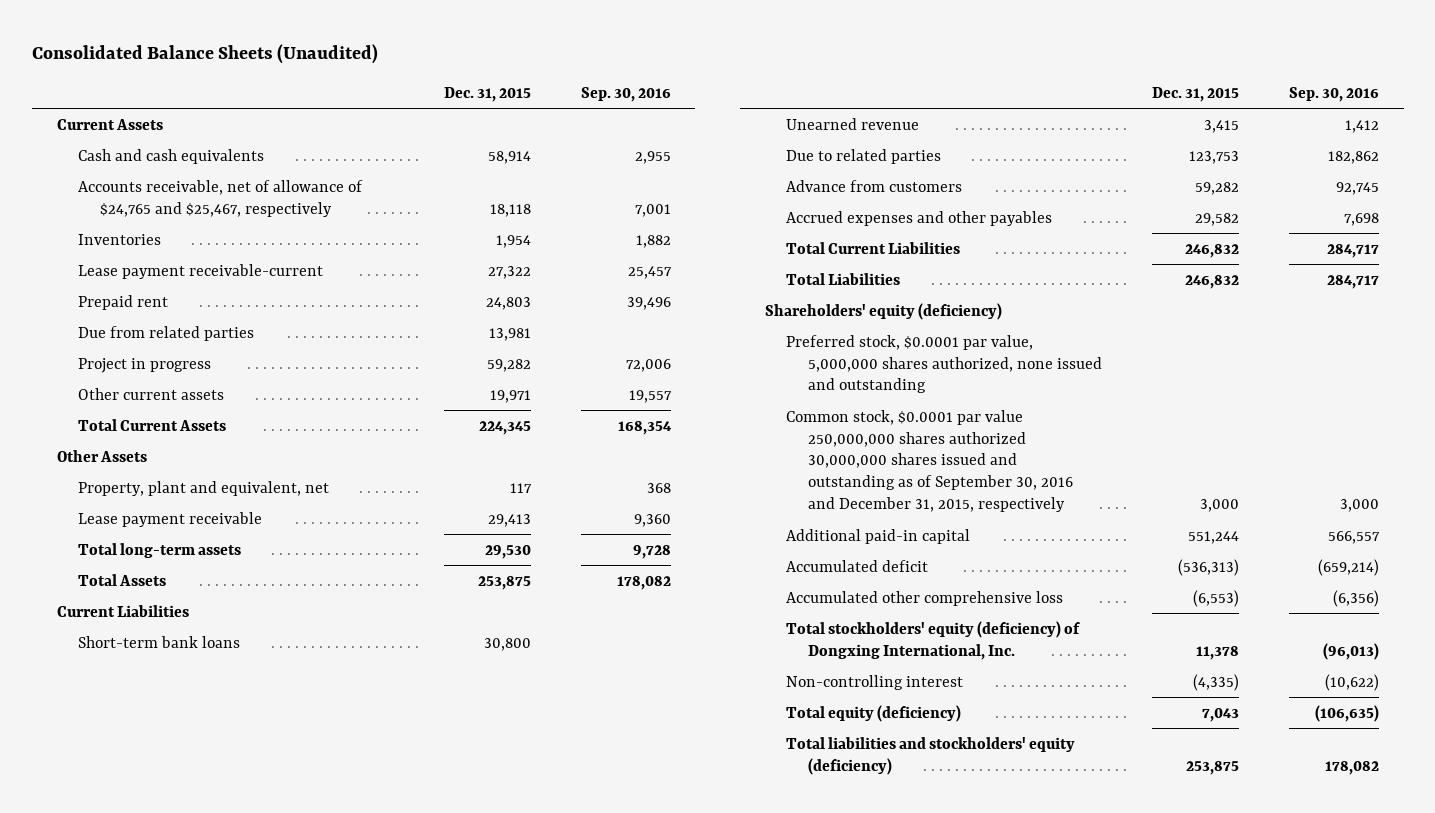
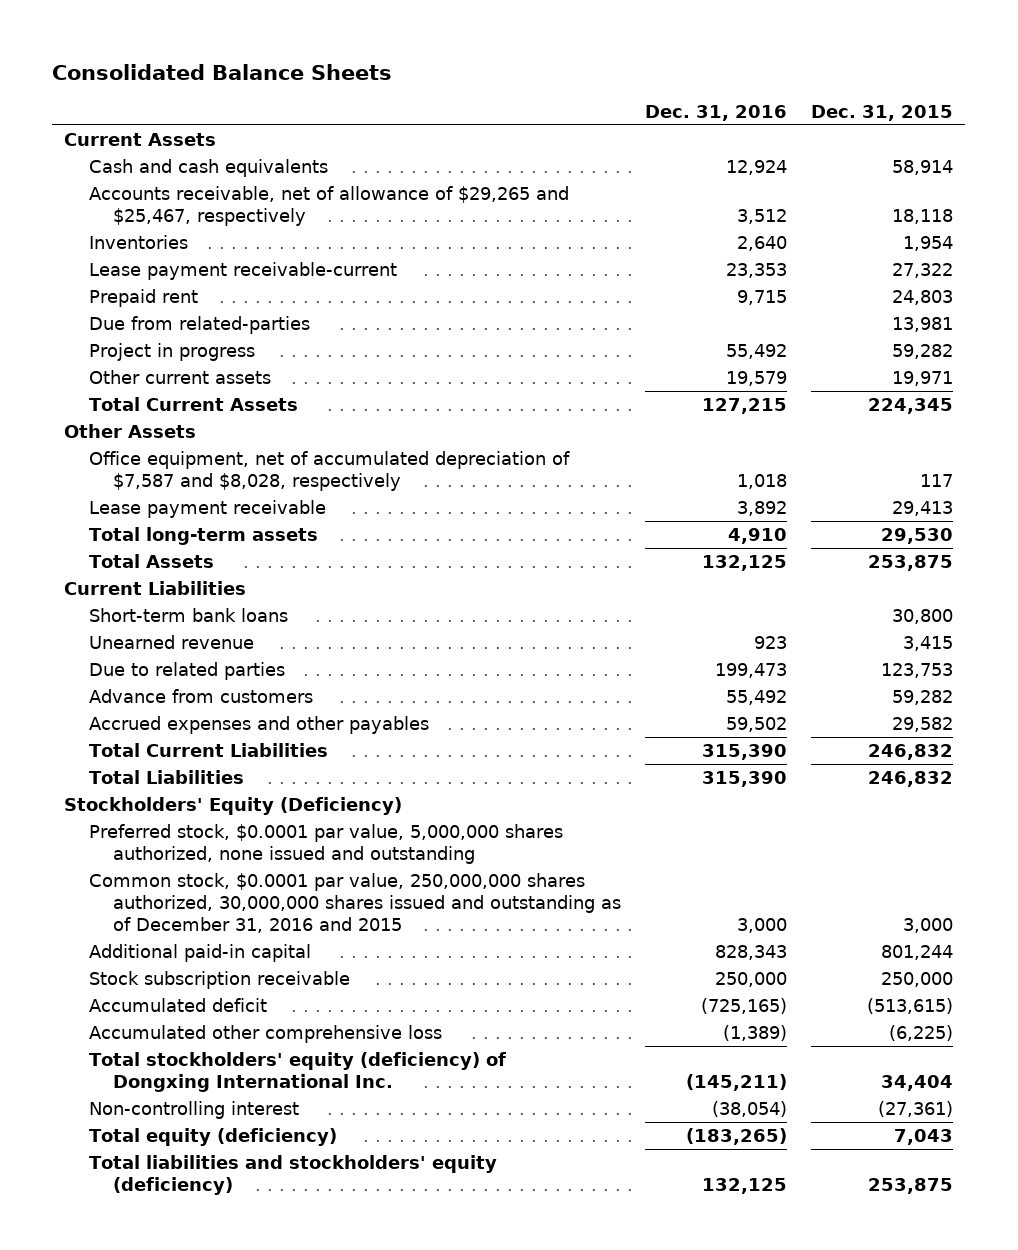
- Consolidated Balance Sheets (Unaudited)
+ Consolidated Balance Sheets
- | Dec. 31, 2015 | Sep. 30, 2016
+ | Dec. 31, 2016 | Dec. 31, 2015
- Accounts receivable, net of allowance of $24,765 and $25,467, respectively | 18,118 | 7,001
+ Accounts receivable, net of allowance of $29,265 and $25,467, respectively | 3,512 | 18,118
- Due from related parties | 13,981 |
+ Due from related-parties | | 13,981
- Property, plant and equivalent, net | 117 | 368
+ Office equipment, net of accumulated depreciation of $7,587 and $8,028, respectively | 1,018 | 117
- Shareholders' equity (deficiency)
+ Stockholders' Equity (Deficiency)
- Common stock, $0.0001 par value 250,000,000 shares authorized 30,000,000 shares issued and outstanding as of September 30, 2016 and December 31, 2015, respectively | 3,000 | 3,000
- Additional paid-in capital | 551,244 | 566,557
- Accumulated deficit | (536,313) | (659,214)
- Accumulated other comprehensive loss | (6,553) | (6,356)
- Total stockholders' equity (deficiency) of Dongxing International, Inc. | 11,378 | (96,013)
- Non-controlling interest | (4,335) | (10,622)
+ Common stock, $0.0001 par value, 250,000,000 shares authorized, 30,000,000 shares issued and outstanding as of December 31, 2016 and 2015 | 3,000 | 3,000
+ Additional paid-in capital | 828,343 | 801,244
+ Stock subscription receivable | 250,000 | 250,000
+ Accumulated deficit | (725,165) | (513,615)
+ Accumulated other comprehensive loss | (1,389) | (6,225)
+ Total stockholders' equity (deficiency) of Dongxing International Inc. | (145,211) | 34,404
+ Non-controlling interest | (38,054) | (27,361)

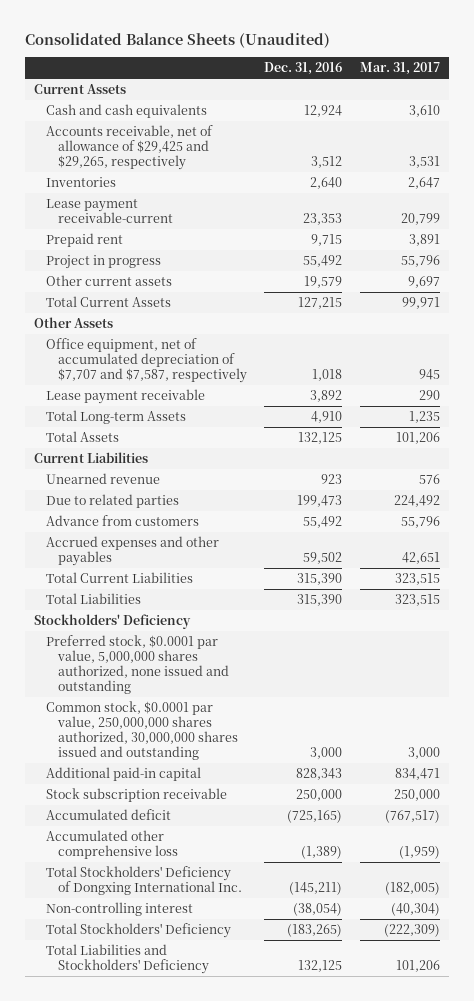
- Consolidated Balance Sheets
+ Consolidated Balance Sheets (Unaudited)
- | Dec. 31, 2016 | Dec. 31, 2015
+ | Dec. 31, 2016 | Mar. 31, 2017
- Accounts receivable, net of allowance of $29,265 and $25,467, respectively | 3,512 | 18,118
+ Accounts receivable, net of allowance of $29,425 and $29,265, respectively | 3,512 | 3,531
- Due from related-parties | | 13,981
- Office equipment, net of accumulated depreciation of $7,587 and $8,028, respectively | 1,018 | 117
+ Office equipment, net of accumulated depreciation of $7,707 and $7,587, respectively | 1,018 | 945
- Total long-term assets | 4,910 | 29,530
+ Total Long-term Assets | 4,910 | 1,235
- Short-term bank loans | | 30,800
- Stockholders' Equity (Deficiency)
+ Stockholders' Deficiency
- Common stock, $0.0001 par value, 250,000,000 shares authorized, 30,000,000 shares issued and outstanding as of December 31, 2016 and 2015 | 3,000 | 3,000
+ Common stock, $0.0001 par value, 250,000,000 shares authorized, 30,000,000 shares issued and outstanding | 3,000 | 3,000
- Total stockholders' equity (deficiency) of Dongxing International Inc. | (145,211) | 34,404
+ Total Stockholders' Deficiency of Dongxing International Inc. | (145,211) | (182,005)
- Total equity (deficiency) | (183,265) | 7,043
- Total liabilities and stockholders' equity (deficiency) | 132,125 | 253,875
+ Total Stockholders' Deficiency | (183,265) | (222,309)
+ Total Liabilities and Stockholders' Deficiency | 132,125 | 101,206

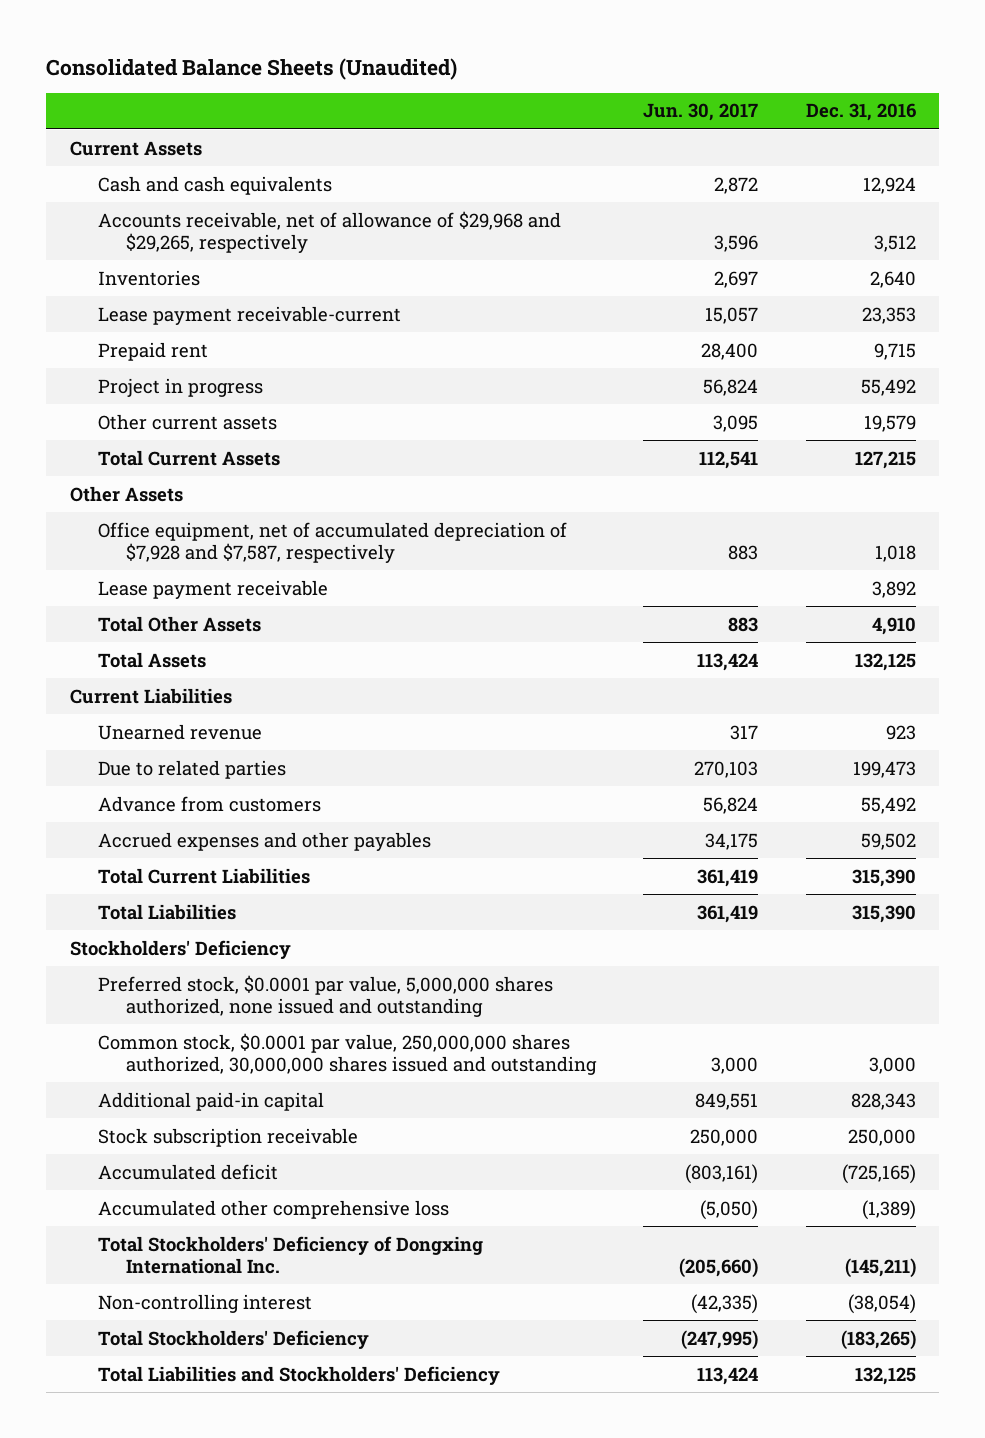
- | Dec. 31, 2016 | Mar. 31, 2017
+ | Jun. 30, 2017 | Dec. 31, 2016
- Accounts receivable, net of allowance of $29,425 and $29,265, respectively | 3,512 | 3,531
+ Accounts receivable, net of allowance of $29,968 and $29,265, respectively | 3,596 | 3,512
- Office equipment, net of accumulated depreciation of $7,707 and $7,587, respectively | 1,018 | 945
+ Office equipment, net of accumulated depreciation of $7,928 and $7,587, respectively | 883 | 1,018
- Total Long-term Assets | 4,910 | 1,235
+ Total Other Assets | 883 | 4,910

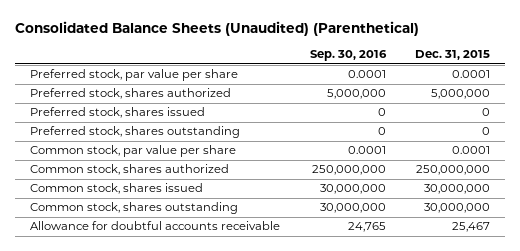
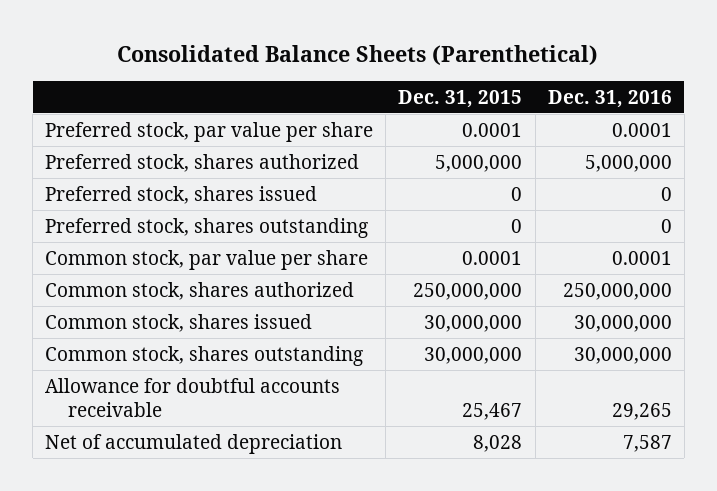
- Consolidated Balance Sheets (Unaudited) (Parenthetical)
+ Consolidated Balance Sheets (Parenthetical)
- | Sep. 30, 2016 | Dec. 31, 2015
+ | Dec. 31, 2015 | Dec. 31, 2016
+ Net of accumulated depreciation | 8,028 | 7,587

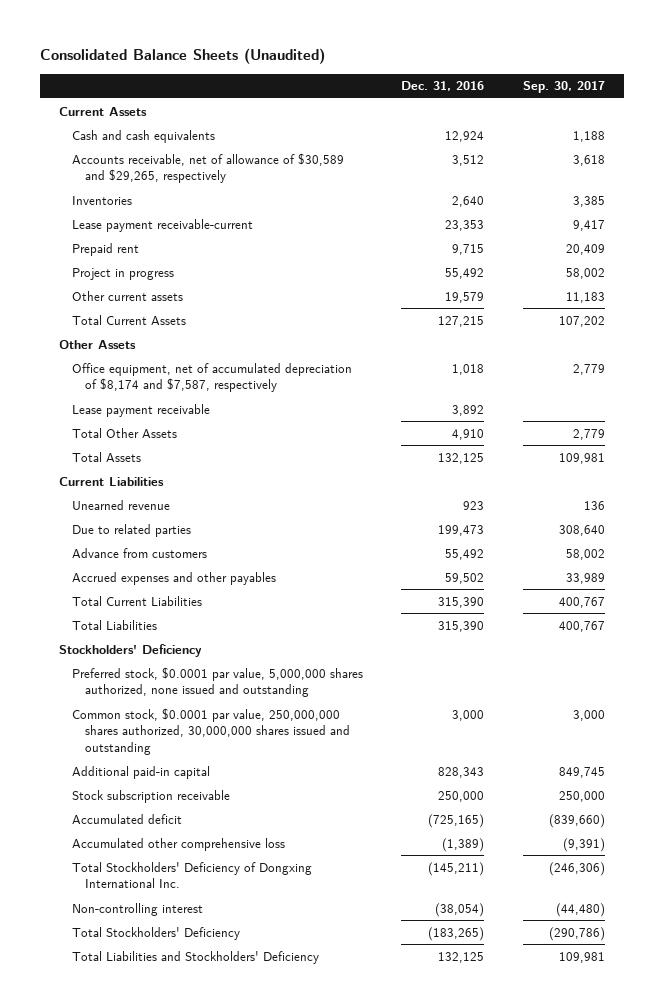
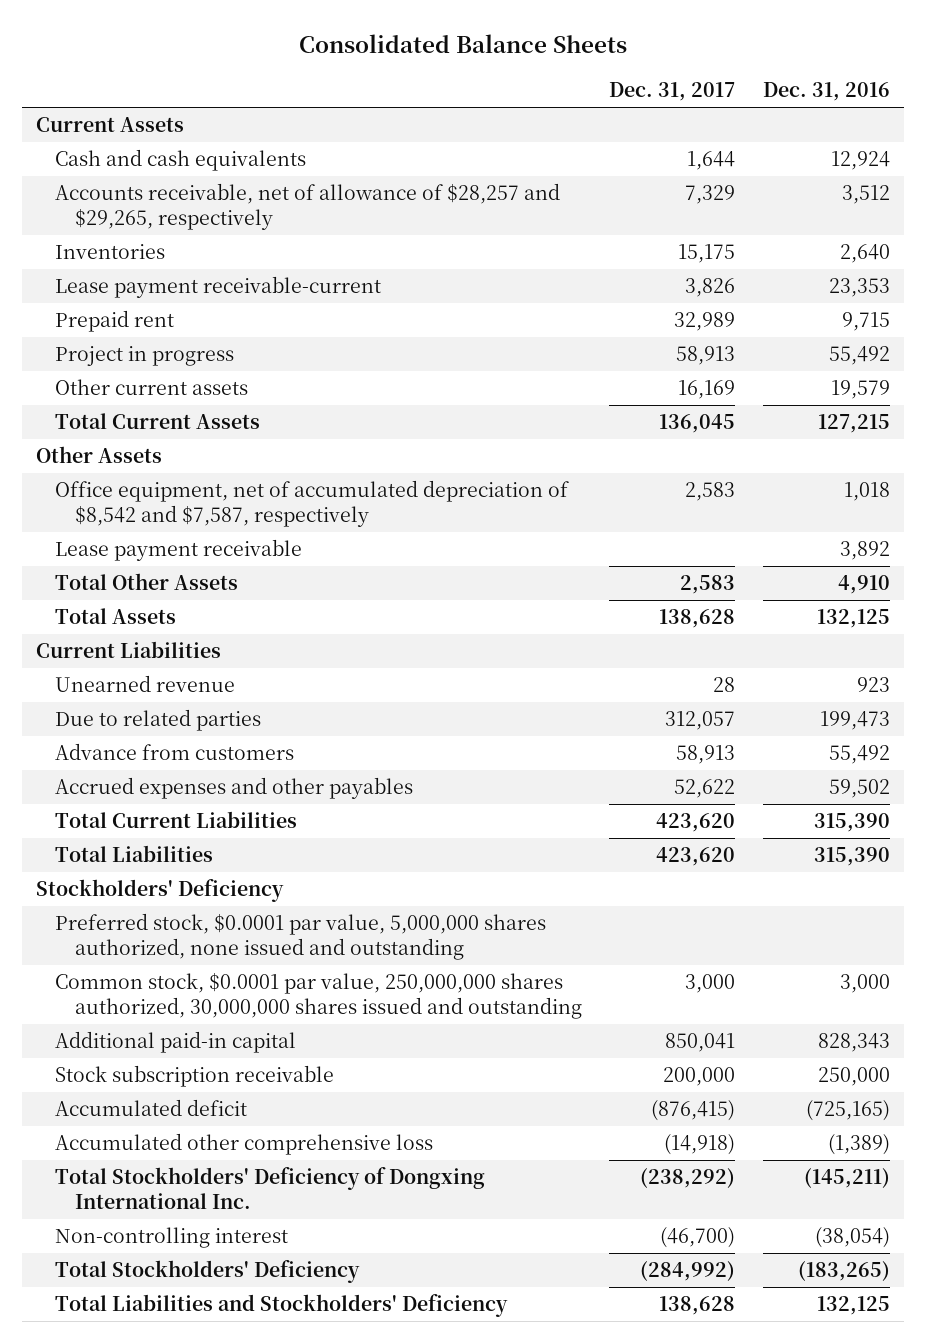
- Consolidated Balance Sheets (Unaudited)
+ Consolidated Balance Sheets
- | Dec. 31, 2016 | Sep. 30, 2017
+ | Dec. 31, 2017 | Dec. 31, 2016
- Accounts receivable, net of allowance of $30,589 and $29,265, respectively | 3,512 | 3,618
+ Accounts receivable, net of allowance of $28,257 and $29,265, respectively | 7,329 | 3,512
- Office equipment, net of accumulated depreciation of $8,174 and $7,587, respectively | 1,018 | 2,779
+ Office equipment, net of accumulated depreciation of $8,542 and $7,587, respectively | 2,583 | 1,018

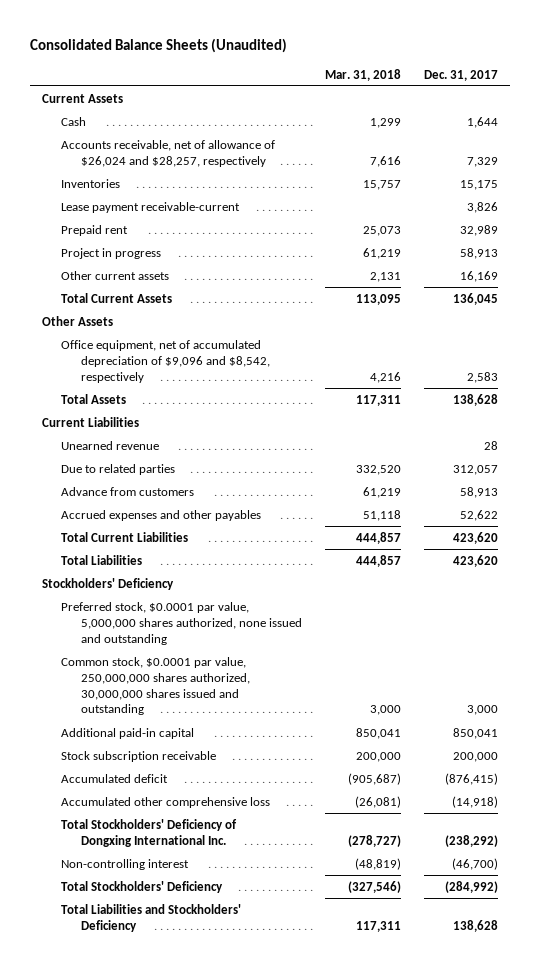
- Consolidated Balance Sheets
+ Consolidated Balance Sheets (Unaudited)
- | Dec. 31, 2017 | Dec. 31, 2016
+ | Mar. 31, 2018 | Dec. 31, 2017
- Cash and cash equivalents | 1,644 | 12,924
- Accounts receivable, net of allowance of $28,257 and $29,265, respectively | 7,329 | 3,512
+ Cash | 1,299 | 1,644
+ Accounts receivable, net of allowance of $26,024 and $28,257, respectively | 7,616 | 7,329
- Office equipment, net of accumulated depreciation of $8,542 and $7,587, respectively | 2,583 | 1,018
- Lease payment receivable | | 3,892
- Total Other Assets | 2,583 | 4,910
+ Office equipment, net of accumulated depreciation of $9,096 and $8,542, respectively | 4,216 | 2,583

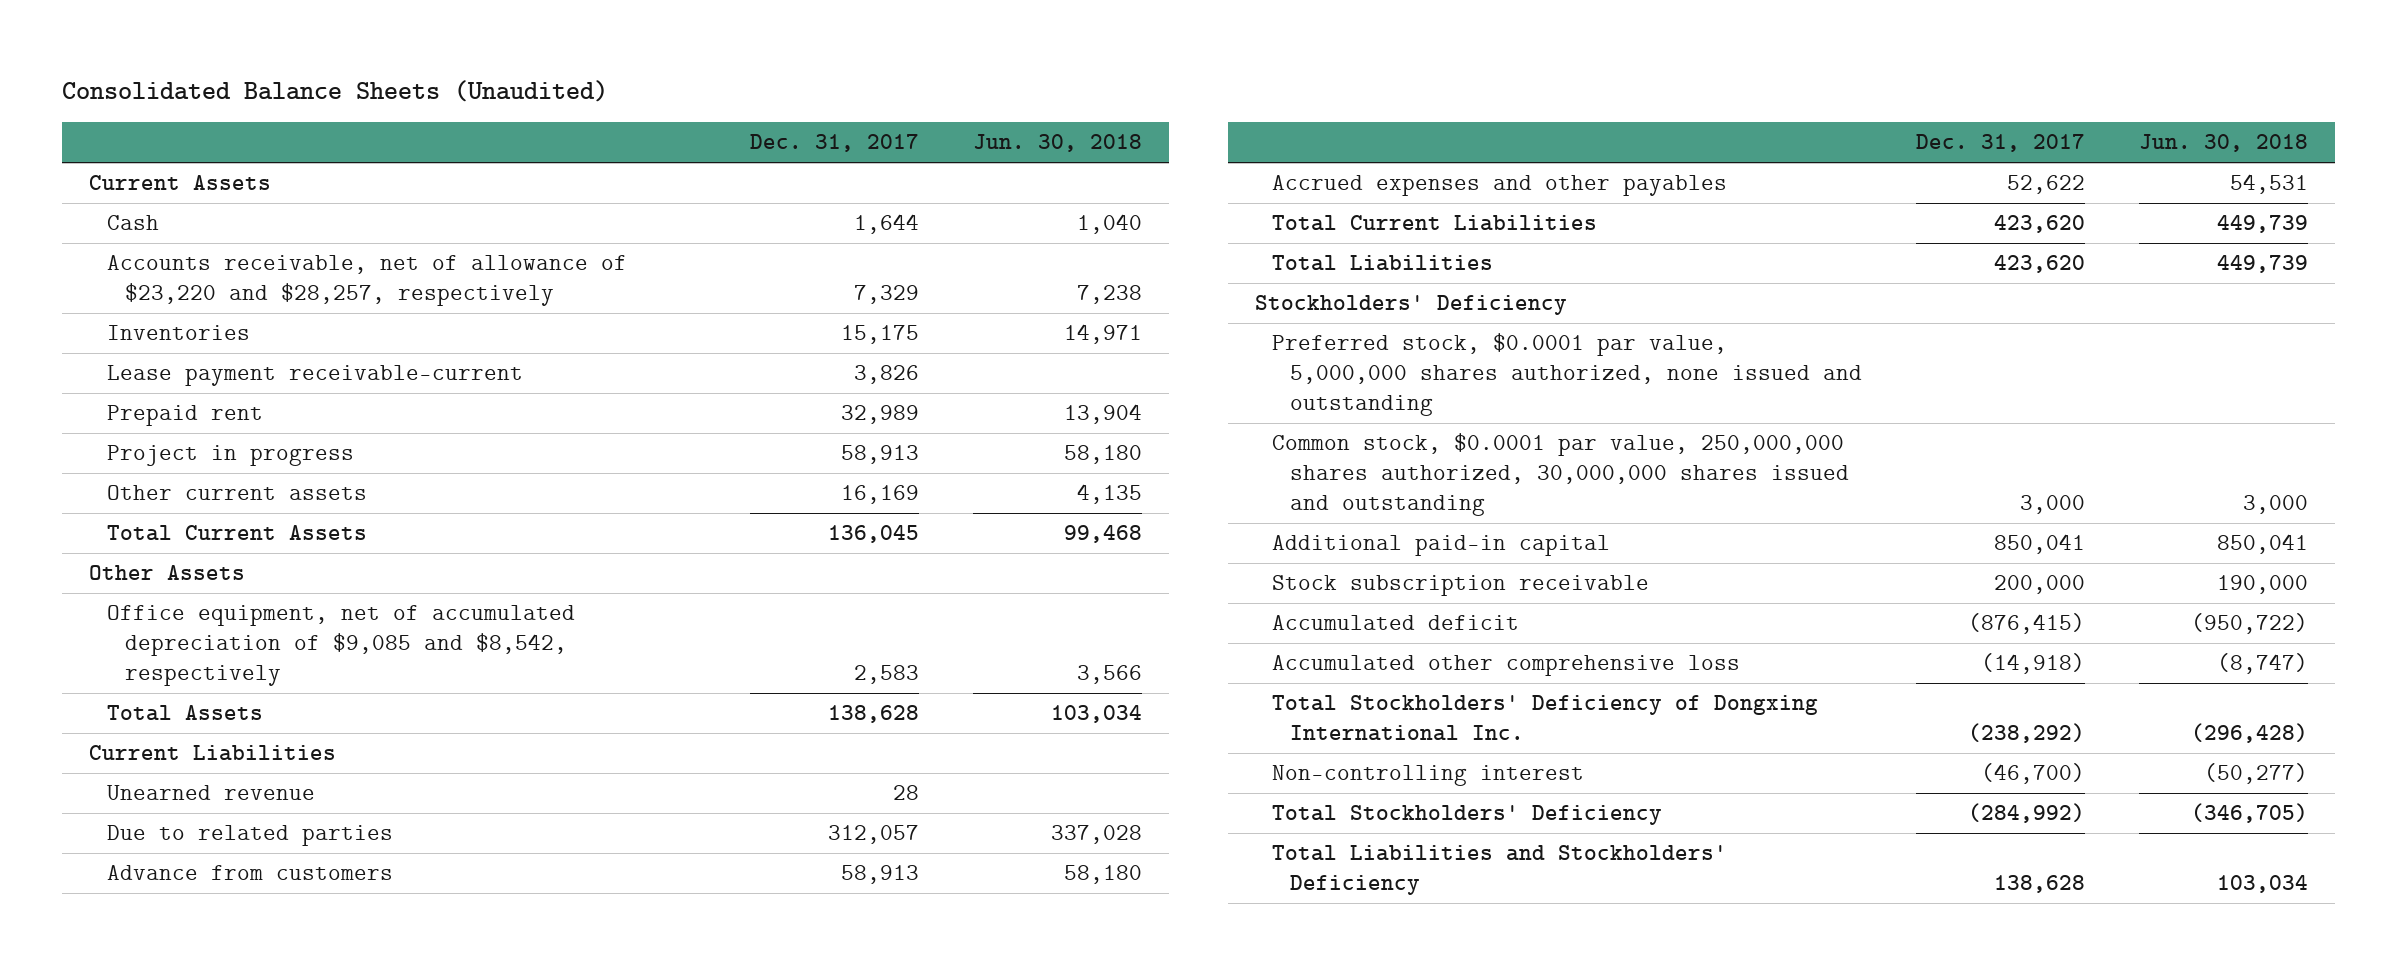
- | Mar. 31, 2018 | Dec. 31, 2017
+ | Dec. 31, 2017 | Jun. 30, 2018
- Accounts receivable, net of allowance of $26,024 and $28,257, respectively | 7,616 | 7,329
+ Accounts receivable, net of allowance of $23,220 and $28,257, respectively | 7,329 | 7,238
- Office equipment, net of accumulated depreciation of $9,096 and $8,542, respectively | 4,216 | 2,583
+ Office equipment, net of accumulated depreciation of $9,085 and $8,542, respectively | 2,583 | 3,566

